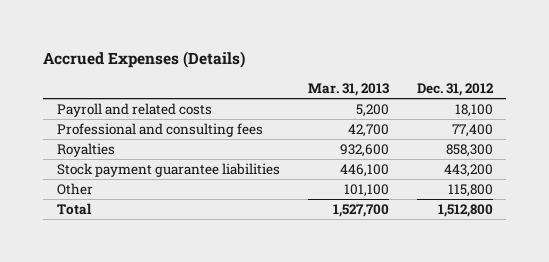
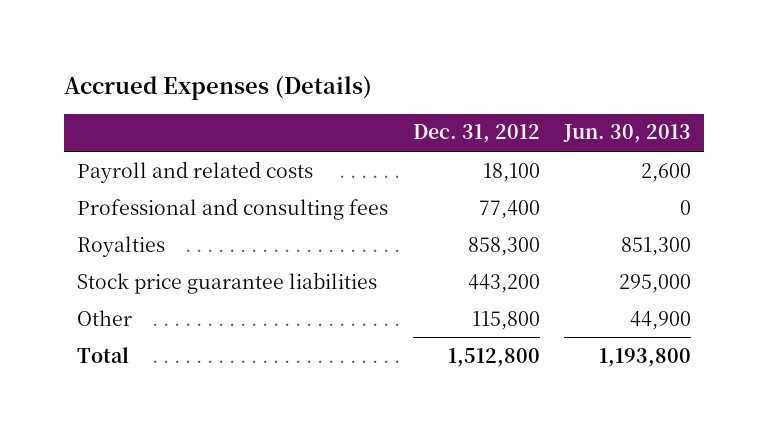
- | Mar. 31, 2013 | Dec. 31, 2012
+ | Dec. 31, 2012 | Jun. 30, 2013
- Stock payment guarantee liabilities | 446,100 | 443,200
+ Stock price guarantee liabilities | 443,200 | 295,000

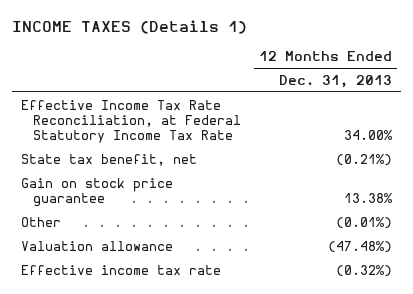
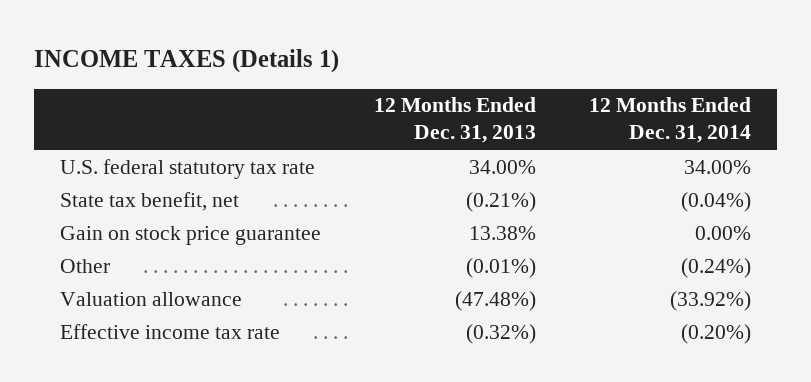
- | 12 Months Ended Dec. 31, 2013
+ | 12 Months Ended Dec. 31, 2013 | 12 Months Ended Dec. 31, 2014
- Effective Income Tax Rate Reconciliation, at Federal Statutory Income Tax Rate | 34.00%
+ U.S. federal statutory tax rate | 34.00% | 34.00%

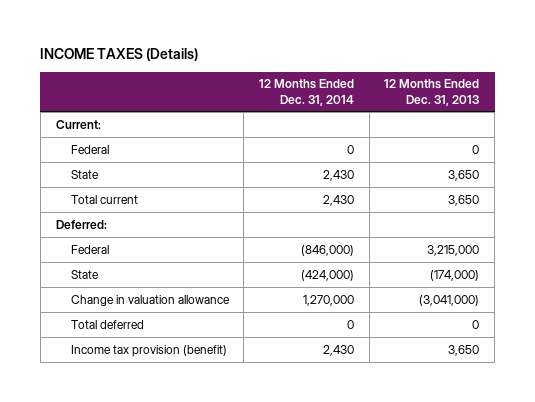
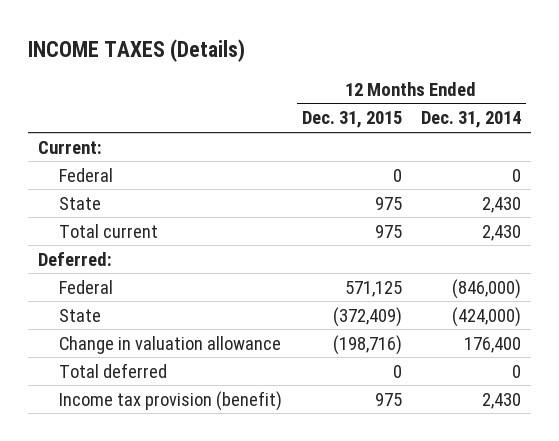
- | 12 Months Ended Dec. 31, 2014 | 12 Months Ended Dec. 31, 2013
+ | 12 Months Ended Dec. 31, 2015 | 12 Months Ended Dec. 31, 2014
- Change in valuation allowance | 1,270,000 | (3,041,000)
+ Change in valuation allowance | (198,716) | 176,400

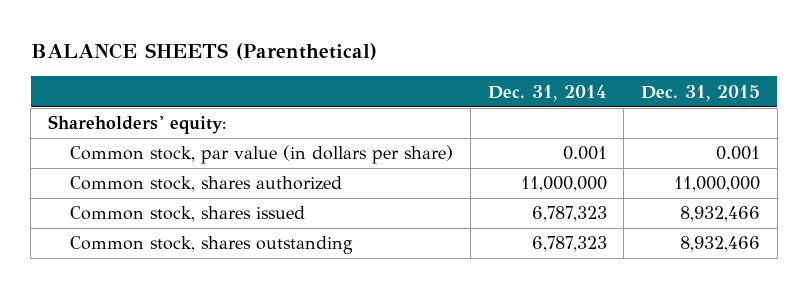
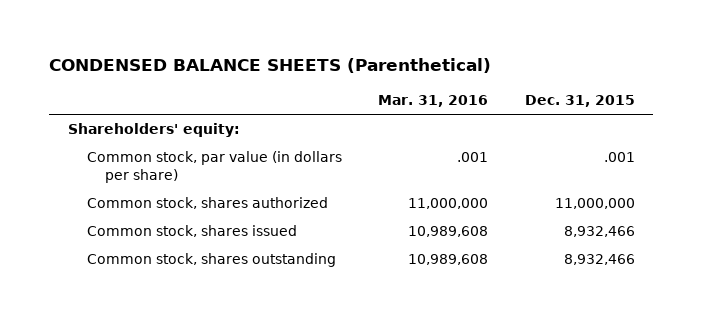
- BALANCE SHEETS (Parenthetical)
+ CONDENSED BALANCE SHEETS (Parenthetical)
- | Dec. 31, 2014 | Dec. 31, 2015
+ | Mar. 31, 2016 | Dec. 31, 2015
- Common stock, par value (in dollars per share) | 0.001 | 0.001
+ Common stock, par value (in dollars per share) | .001 | .001

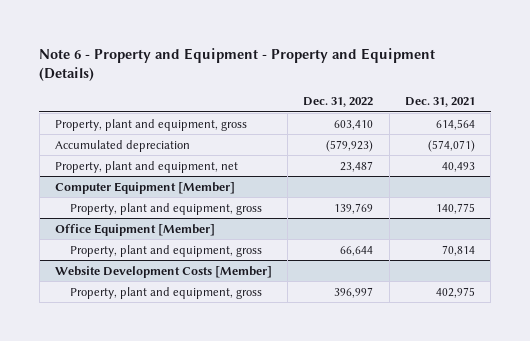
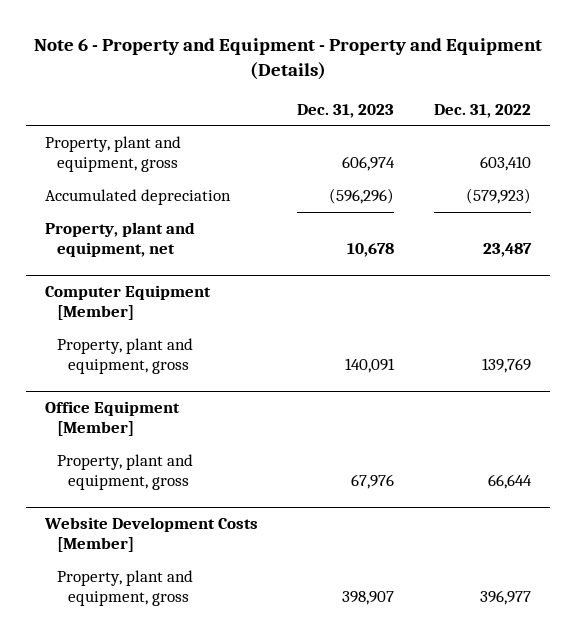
- | Dec. 31, 2022 | Dec. 31, 2021
+ | Dec. 31, 2023 | Dec. 31, 2022
@ Website Development Costs [Member]
- Property, plant and equipment, gross | 396,997 | 402,975
+ Property, plant and equipment, gross | 398,907 | 396,977

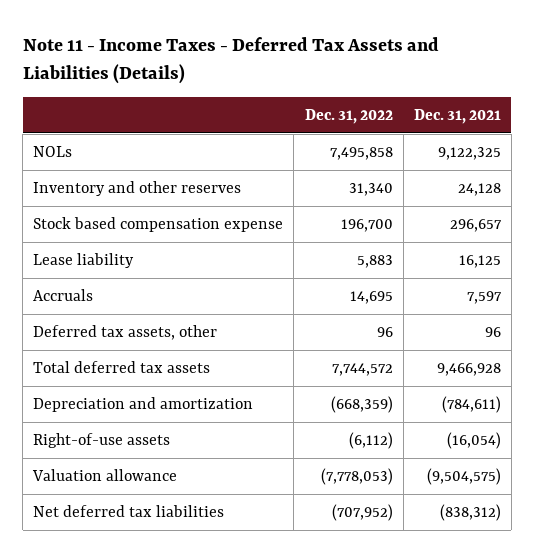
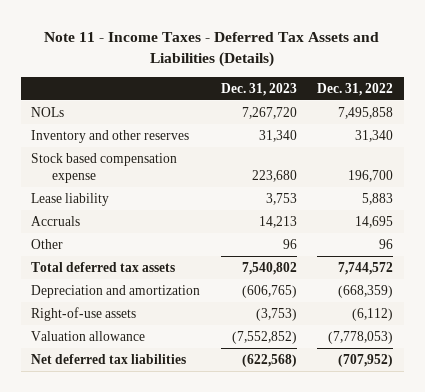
- | Dec. 31, 2022 | Dec. 31, 2021
+ | Dec. 31, 2023 | Dec. 31, 2022
- Deferred tax assets, other | 96 | 96
+ Other | 96 | 96

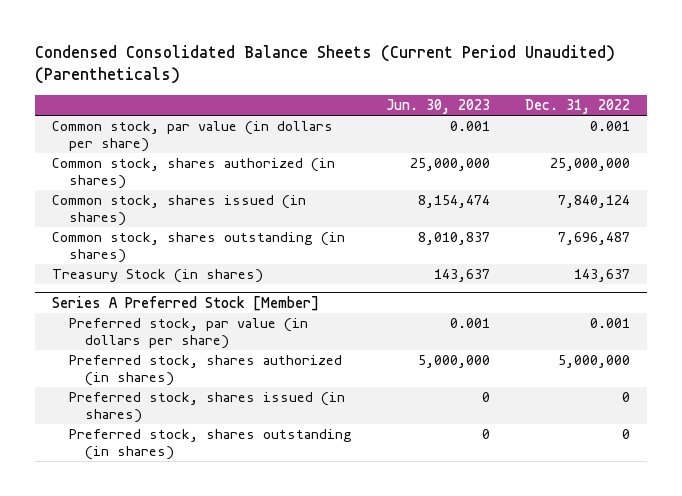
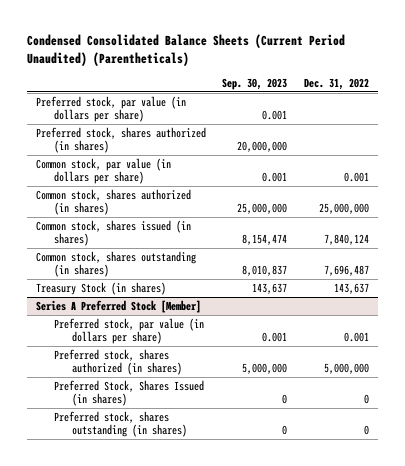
- | Jun. 30, 2023 | Dec. 31, 2022
+ | Sep. 30, 2023 | Dec. 31, 2022
+ Preferred stock, par value (in dollars per share) | 0.001 |
+ Preferred stock, shares authorized (in shares) | 20,000,000 |
@ Series A Preferred Stock [Member]
- Preferred stock, shares issued (in shares) | 0 | 0
+ Preferred Stock, Shares Issued (in shares) | 0 | 0

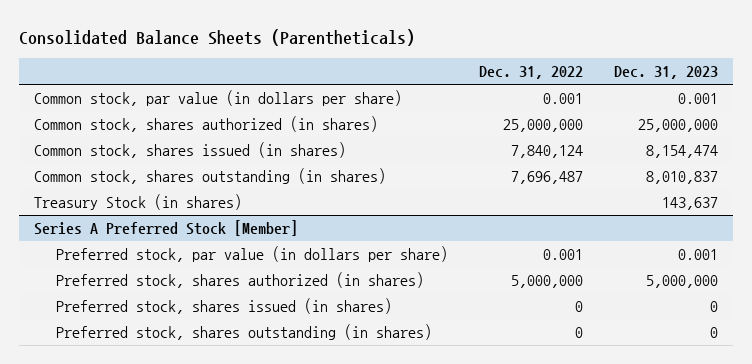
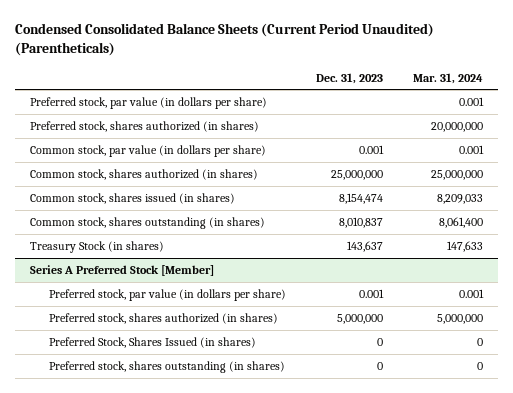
- Consolidated Balance Sheets (Parentheticals)
+ Condensed Consolidated Balance Sheets (Current Period Unaudited) (Parentheticals)
- | Dec. 31, 2022 | Dec. 31, 2023
+ | Dec. 31, 2023 | Mar. 31, 2024
+ Preferred stock, par value (in dollars per share) | | 0.001
+ Preferred stock, shares authorized (in shares) | | 20,000,000
@ Series A Preferred Stock [Member]
- Preferred stock, shares issued (in shares) | 0 | 0
+ Preferred Stock, Shares Issued (in shares) | 0 | 0

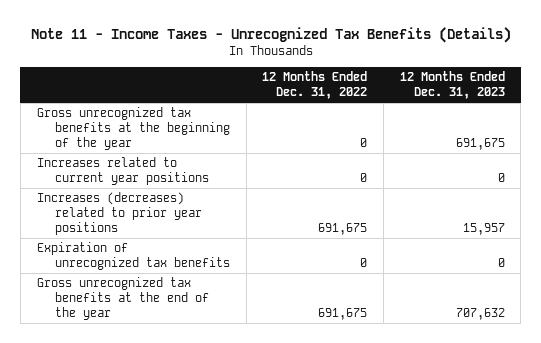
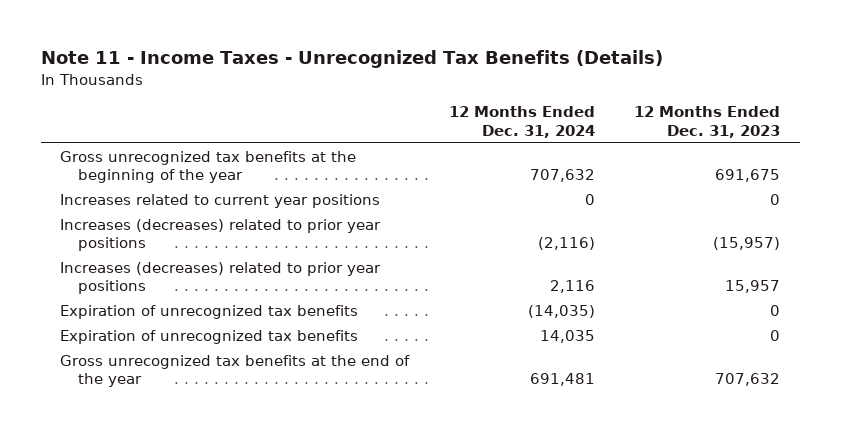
- | 12 Months Ended Dec. 31, 2022 | 12 Months Ended Dec. 31, 2023
+ | 12 Months Ended Dec. 31, 2024 | 12 Months Ended Dec. 31, 2023
+ Increases (decreases) related to prior year positions | (2,116) | (15,957)
+ Expiration of unrecognized tax benefits | 14,035 | 0

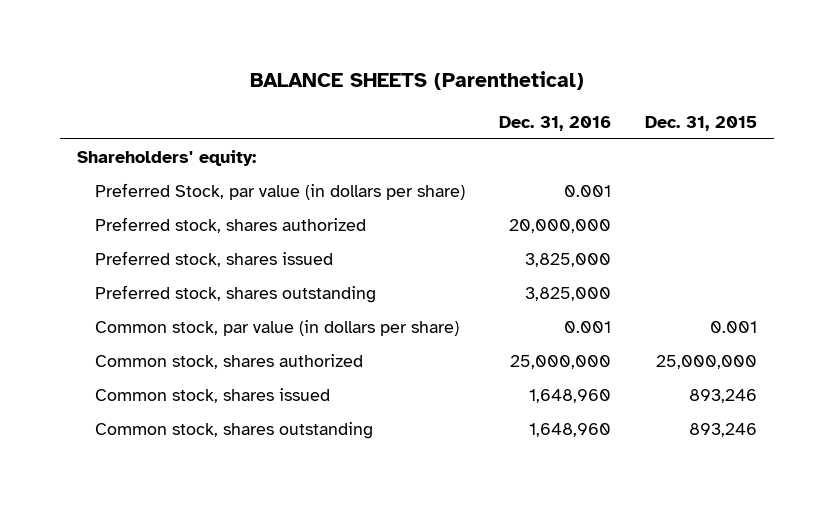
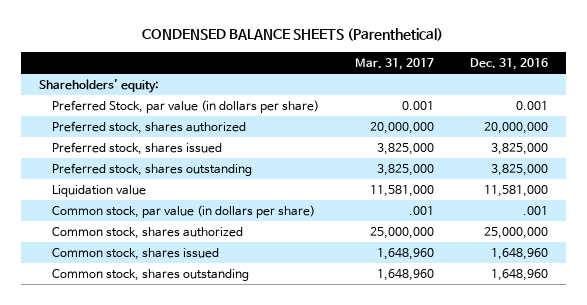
- BALANCE SHEETS (Parenthetical)
+ CONDENSED BALANCE SHEETS (Parenthetical)
- | Dec. 31, 2016 | Dec. 31, 2015
+ | Mar. 31, 2017 | Dec. 31, 2016
- Common stock, par value (in dollars per share) | 0.001 | 0.001
+ Liquidation value | 11,581,000 | 11,581,000
+ Common stock, par value (in dollars per share) | .001 | .001

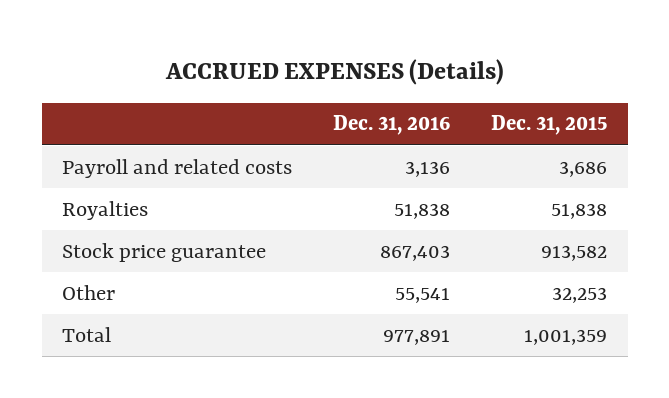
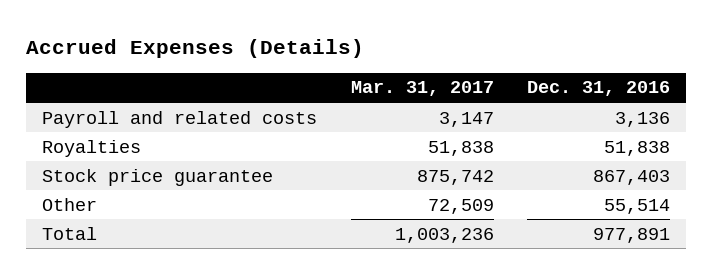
- ACCRUED EXPENSES (Details)
+ Accrued Expenses (Details)
- | Dec. 31, 2016 | Dec. 31, 2015
+ | Mar. 31, 2017 | Dec. 31, 2016
- Other | 55,541 | 32,253
+ Other | 72,509 | 55,514

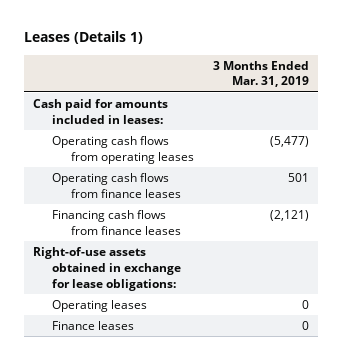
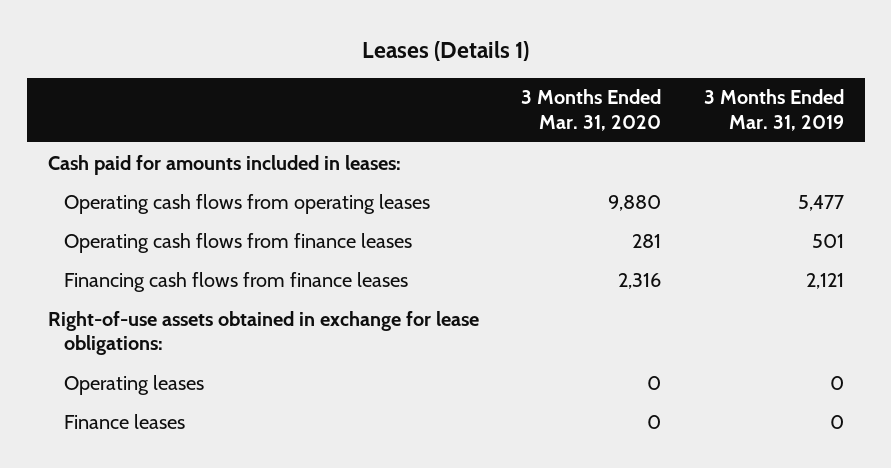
- | 3 Months Ended Mar. 31, 2019
+ | 3 Months Ended Mar. 31, 2020 | 3 Months Ended Mar. 31, 2019
- Operating cash flows from operating leases | (5,477)
+ Operating cash flows from operating leases | 9,880 | 5,477
- Financing cash flows from finance leases | (2,121)
+ Financing cash flows from finance leases | 2,316 | 2,121

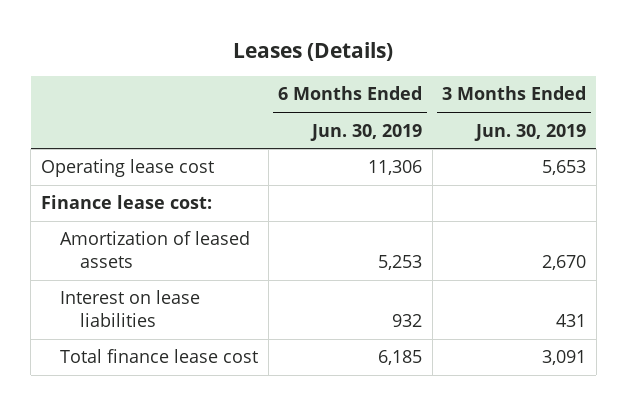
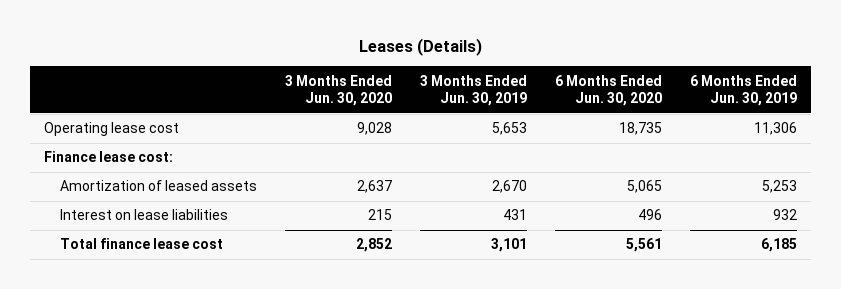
- | 6 Months Ended Jun. 30, 2019 | 3 Months Ended Jun. 30, 2019
+ | 3 Months Ended Jun. 30, 2020 | 3 Months Ended Jun. 30, 2019 | 6 Months Ended Jun. 30, 2020 | 6 Months Ended Jun. 30, 2019
- Total finance lease cost | 6,185 | 3,091
+ Total finance lease cost | 2,852 | 3,101 | 5,561 | 6,185

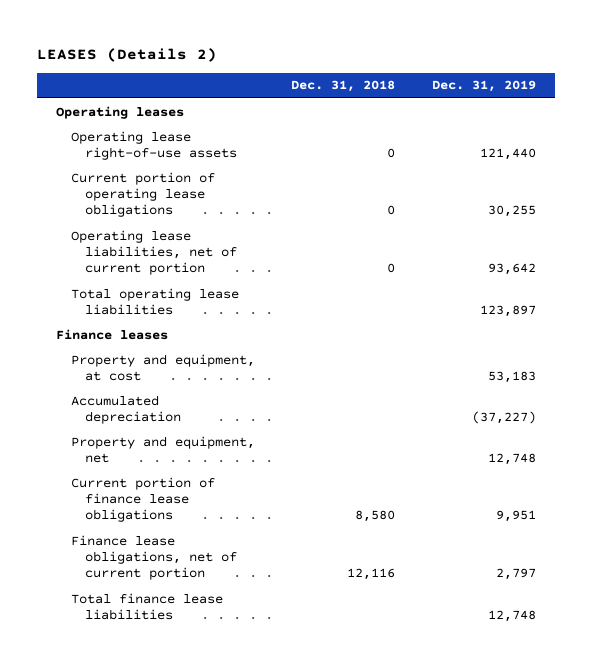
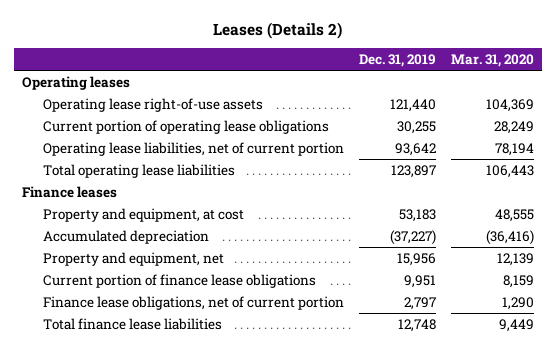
- LEASES (Details 2)
+ Leases (Details 2)
- | Dec. 31, 2018 | Dec. 31, 2019
+ | Dec. 31, 2019 | Mar. 31, 2020
- Property and equipment, net | | 12,748
+ Property and equipment, net | 15,956 | 12,139

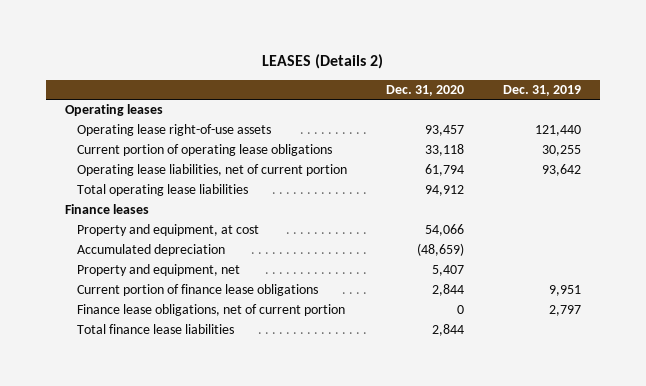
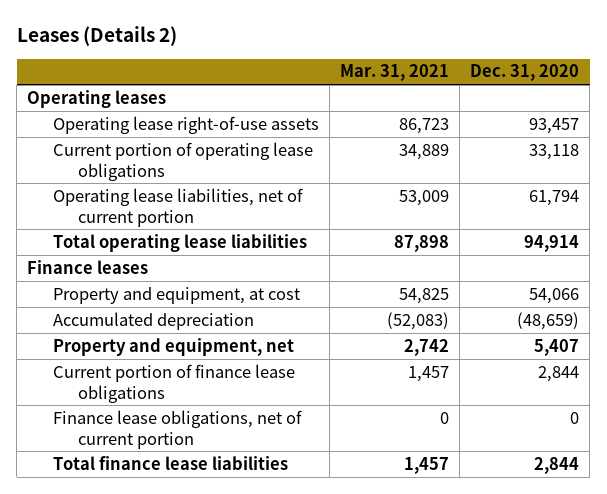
- LEASES (Details 2)
+ Leases (Details 2)
- | Dec. 31, 2020 | Dec. 31, 2019
+ | Mar. 31, 2021 | Dec. 31, 2020
- Total operating lease liabilities | 94,912 |
+ Total operating lease liabilities | 87,898 | 94,914

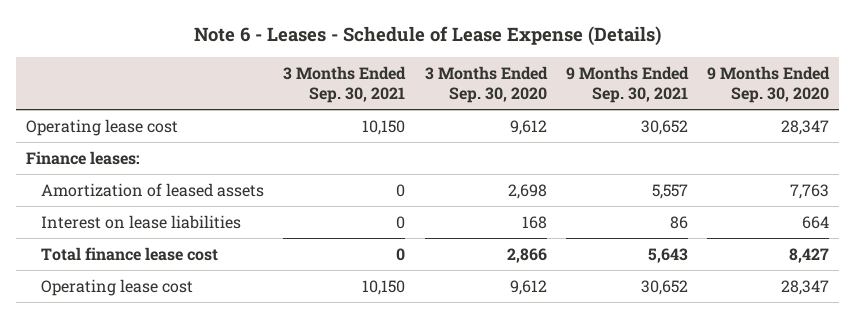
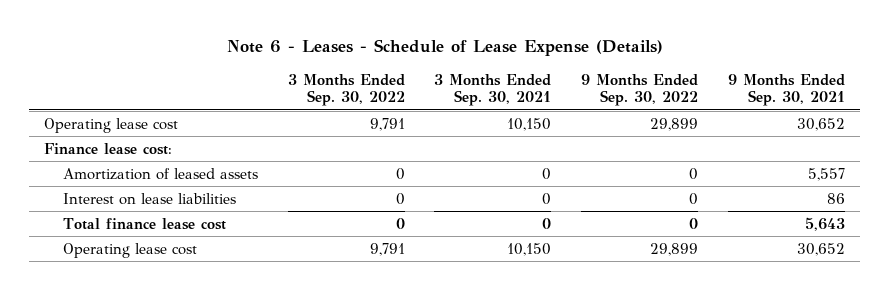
- | 3 Months Ended Sep. 30, 2021 | 3 Months Ended Sep. 30, 2020 | 9 Months Ended Sep. 30, 2021 | 9 Months Ended Sep. 30, 2020
+ | 3 Months Ended Sep. 30, 2022 | 3 Months Ended Sep. 30, 2021 | 9 Months Ended Sep. 30, 2022 | 9 Months Ended Sep. 30, 2021
- Finance leases:
+ Finance lease cost:

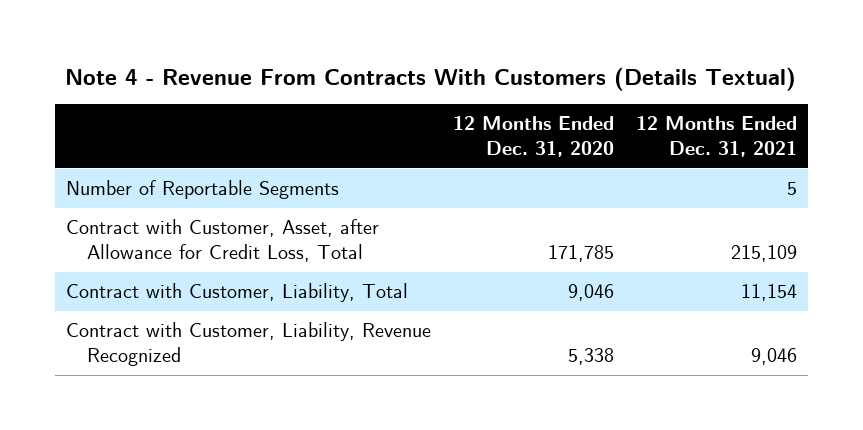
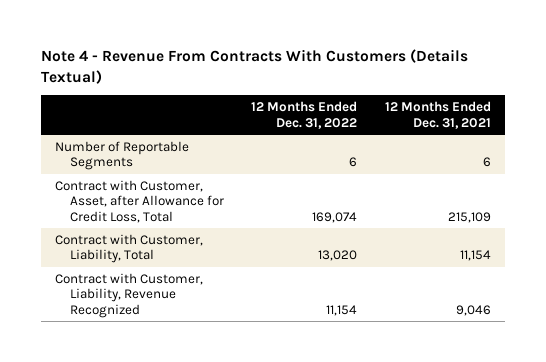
- | 12 Months Ended Dec. 31, 2020 | 12 Months Ended Dec. 31, 2021
+ | 12 Months Ended Dec. 31, 2022 | 12 Months Ended Dec. 31, 2021
- Number of Reportable Segments | | 5
+ Number of Reportable Segments | 6 | 6

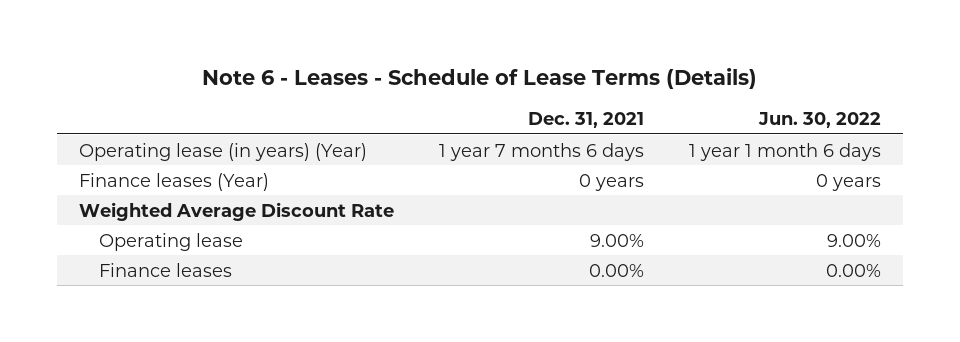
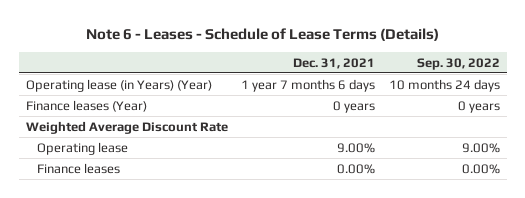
- | Dec. 31, 2021 | Jun. 30, 2022
+ | Dec. 31, 2021 | Sep. 30, 2022
- Operating lease (in years) (Year) | 1 year 7 months 6 days | 1 year 1 month 6 days
+ Operating lease (in Years) (Year) | 1 year 7 months 6 days | 10 months 24 days

